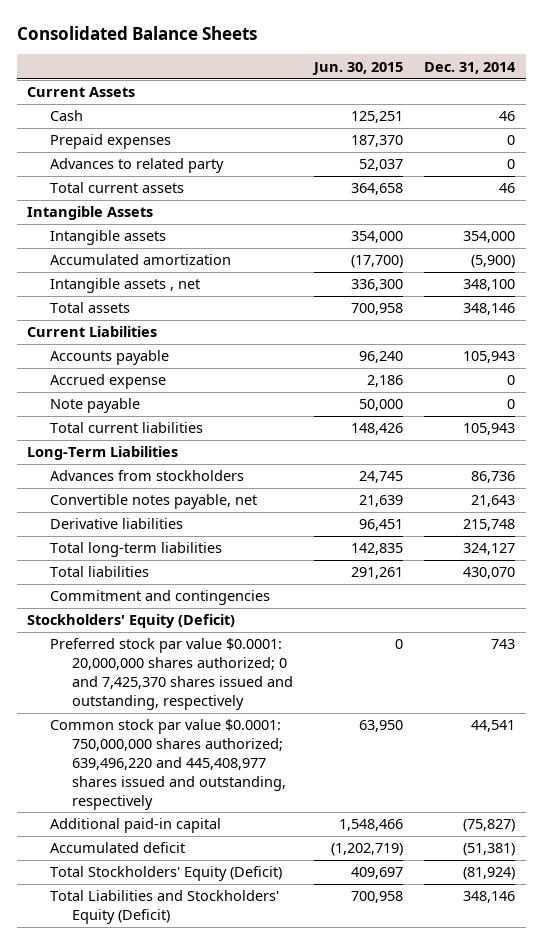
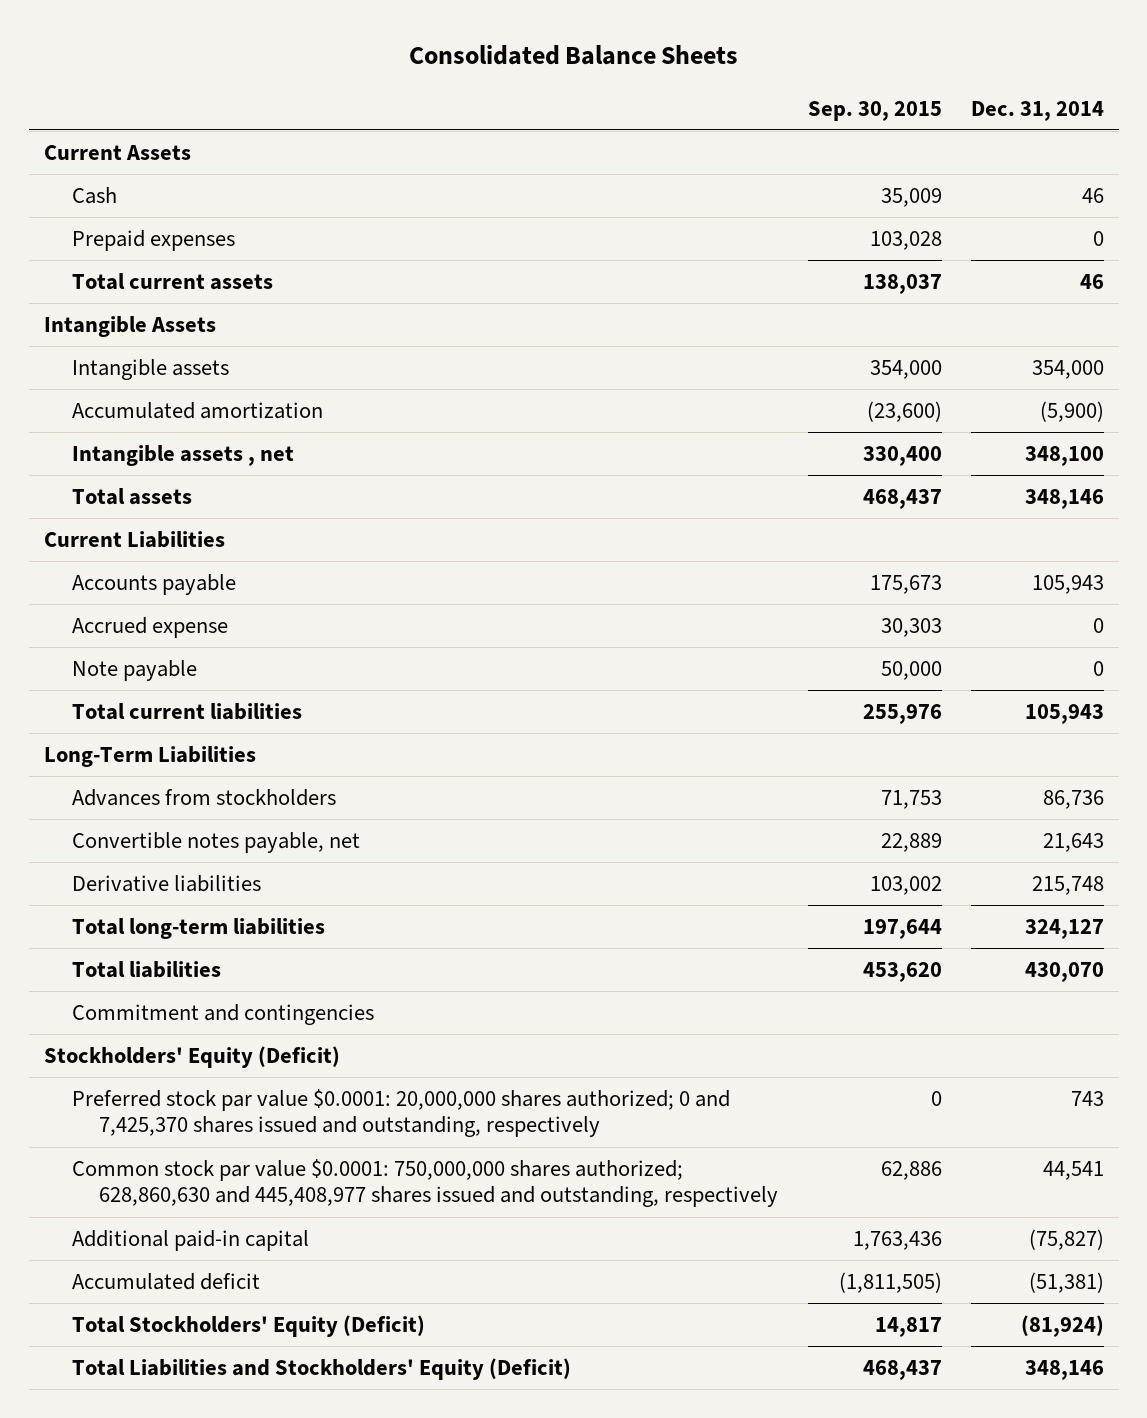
- | Jun. 30, 2015 | Dec. 31, 2014
+ | Sep. 30, 2015 | Dec. 31, 2014
- Advances to related party | 52,037 | 0
- Common stock par value $0.0001: 750,000,000 shares authorized; 639,496,220 and 445,408,977 shares issued and outstanding, respectively | 63,950 | 44,541
+ Common stock par value $0.0001: 750,000,000 shares authorized; 628,860,630 and 445,408,977 shares issued and outstanding, respectively | 62,886 | 44,541

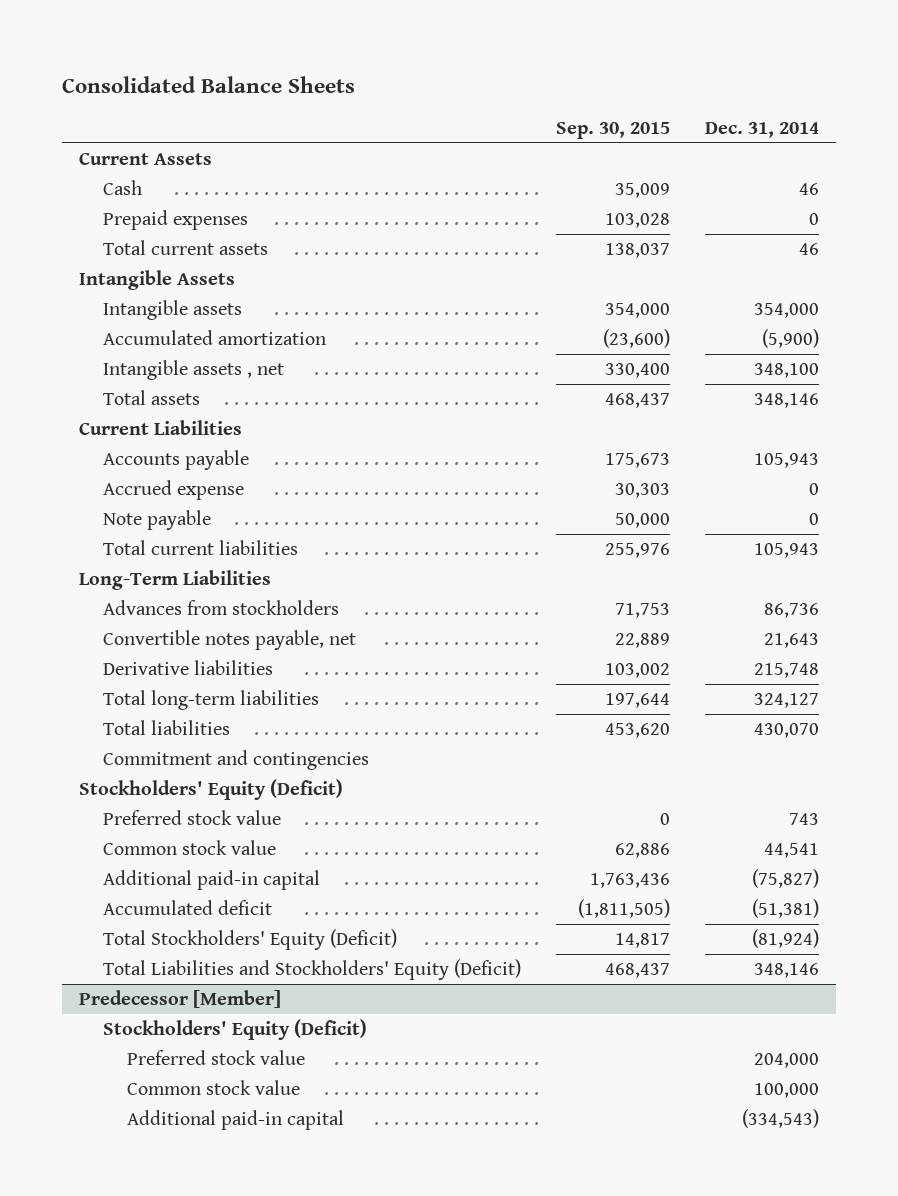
- Preferred stock par value $0.0001: 20,000,000 shares authorized; 0 and 7,425,370 shares issued and outstanding, respectively | 0 | 743
- Common stock par value $0.0001: 750,000,000 shares authorized; 628,860,630 and 445,408,977 shares issued and outstanding, respectively | 62,886 | 44,541
+ Preferred stock value | 0 | 743
+ Common stock value | 62,886 | 44,541
+ Predecessor [Member]
+ Stockholders' Equity (Deficit)
+ Preferred stock value | | 204,000
+ Common stock value | | 100,000
+ Additional paid-in capital | | (334,543)

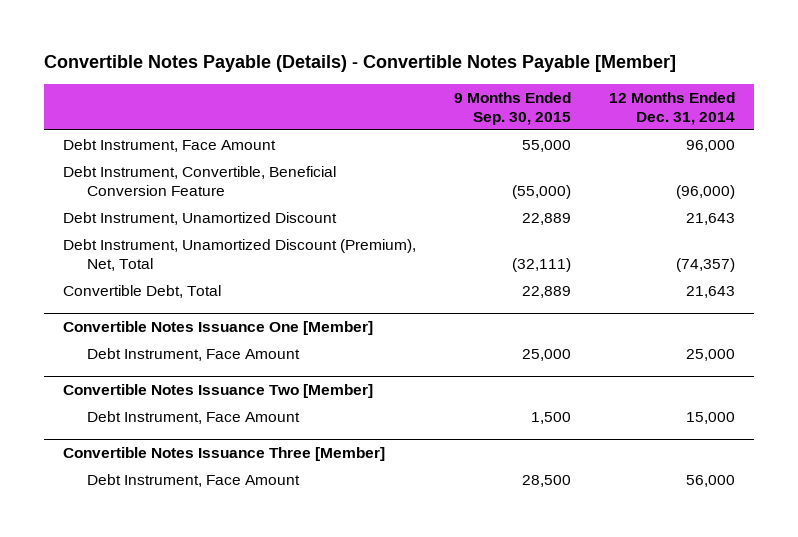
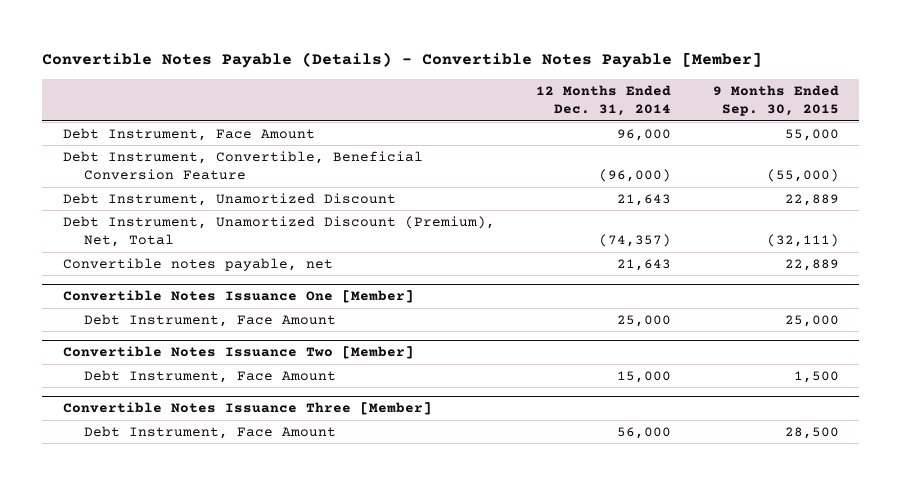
- | 9 Months Ended Sep. 30, 2015 | 12 Months Ended Dec. 31, 2014
+ | 12 Months Ended Dec. 31, 2014 | 9 Months Ended Sep. 30, 2015
- Convertible Debt, Total | 22,889 | 21,643
+ Convertible notes payable, net | 21,643 | 22,889

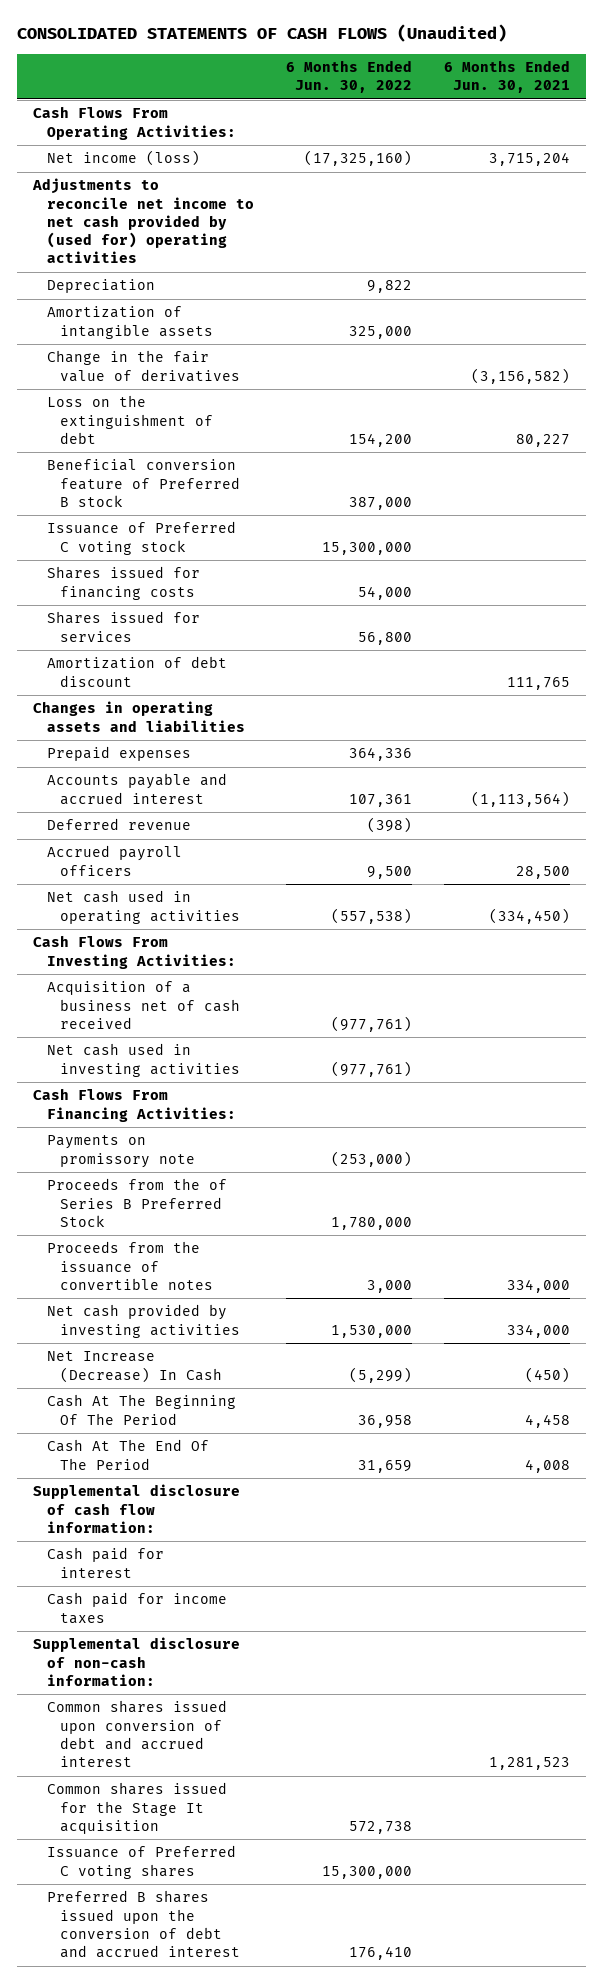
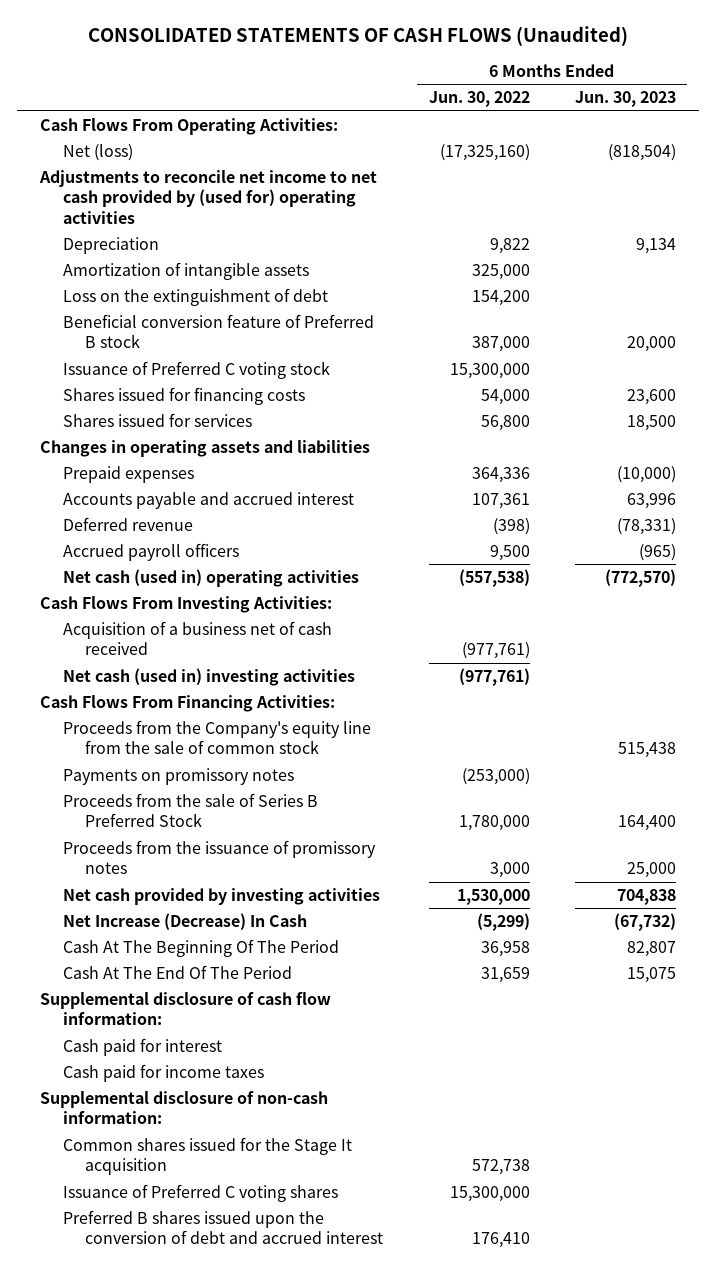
- | 6 Months Ended Jun. 30, 2022 | 6 Months Ended Jun. 30, 2021
+ | 6 Months Ended Jun. 30, 2022 | 6 Months Ended Jun. 30, 2023
- Net income (loss) | (17,325,160) | 3,715,204
+ Net (loss) | (17,325,160) | (818,504)
- Change in the fair value of derivatives | | (3,156,582)
- Amortization of debt discount | | 111,765
- Net cash used in operating activities | (557,538) | (334,450)
+ Net cash (used in) operating activities | (557,538) | (772,570)
- Net cash used in investing activities | (977,761) |
+ Net cash (used in) investing activities | (977,761) |
- Payments on promissory note | (253,000) |
- Proceeds from the of Series B Preferred Stock | 1,780,000 |
- Proceeds from the issuance of convertible notes | 3,000 | 334,000
+ Proceeds from the Company's equity line from the sale of common stock | | 515,438
+ Payments on promissory notes | (253,000) |
+ Proceeds from the sale of Series B Preferred Stock | 1,780,000 | 164,400
+ Proceeds from the issuance of promissory notes | 3,000 | 25,000
- Common shares issued upon conversion of debt and accrued interest | | 1,281,523

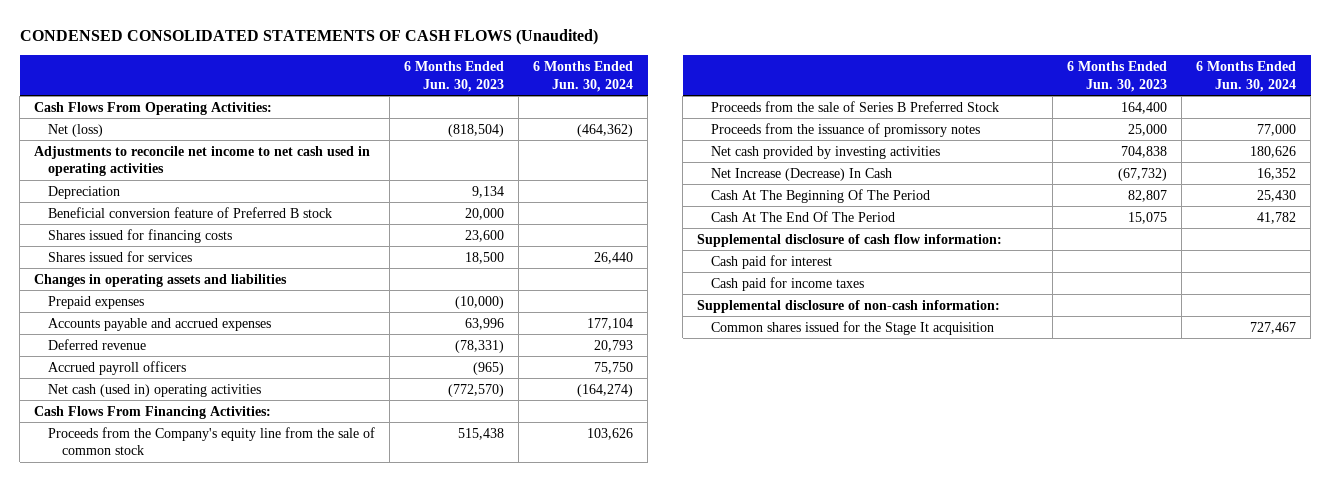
- CONSOLIDATED STATEMENTS OF CASH FLOWS (Unaudited)
+ CONDENSED CONSOLIDATED STATEMENTS OF CASH FLOWS (Unaudited)
- | 6 Months Ended Jun. 30, 2022 | 6 Months Ended Jun. 30, 2023
+ | 6 Months Ended Jun. 30, 2023 | 6 Months Ended Jun. 30, 2024
- Adjustments to reconcile net income to net cash provided by (used for) operating activities
+ Adjustments to reconcile net income to net cash used in operating activities
- Amortization of intangible assets | 325,000 |
- Loss on the extinguishment of debt | 154,200 |
- Issuance of Preferred C voting stock | 15,300,000 |
- Accounts payable and accrued interest | 107,361 | 63,996
+ Accounts payable and accrued expenses | 63,996 | 177,104
- Cash Flows From Investing Activities:
- Acquisition of a business net of cash received | (977,761) |
- Net cash (used in) investing activities | (977,761) |
- Payments on promissory notes | (253,000) |
- Issuance of Preferred C voting shares | 15,300,000 |
- Preferred B shares issued upon the conversion of debt and accrued interest | 176,410 |

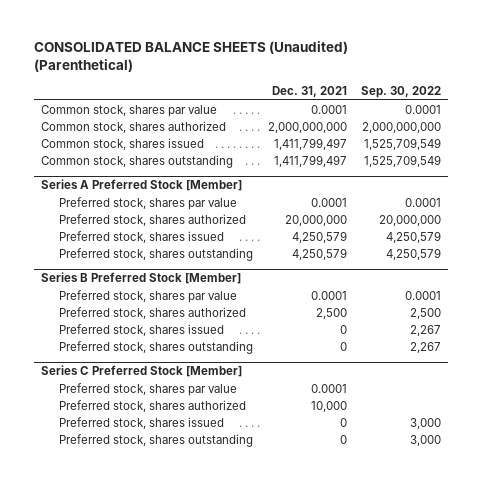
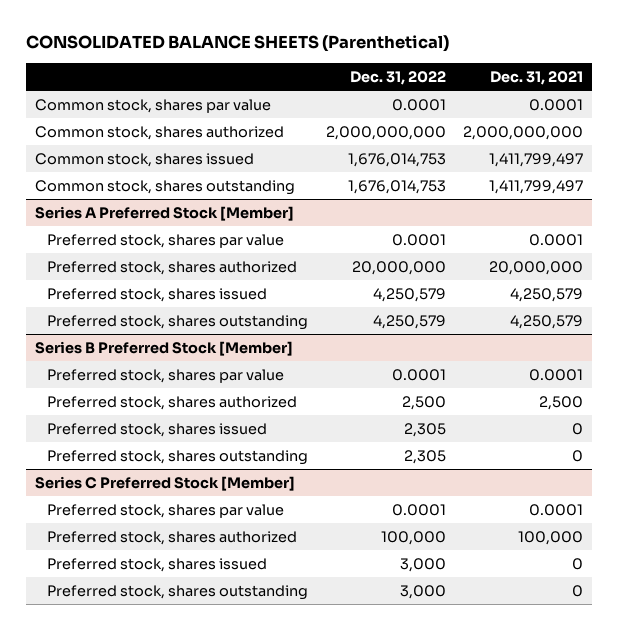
- CONSOLIDATED BALANCE SHEETS (Unaudited) (Parenthetical)
+ CONSOLIDATED BALANCE SHEETS (Parenthetical)
- | Dec. 31, 2021 | Sep. 30, 2022
+ | Dec. 31, 2022 | Dec. 31, 2021
@ Series C Preferred Stock [Member]
- Preferred stock, shares authorized | 10,000 |
+ Preferred stock, shares authorized | 100,000 | 100,000

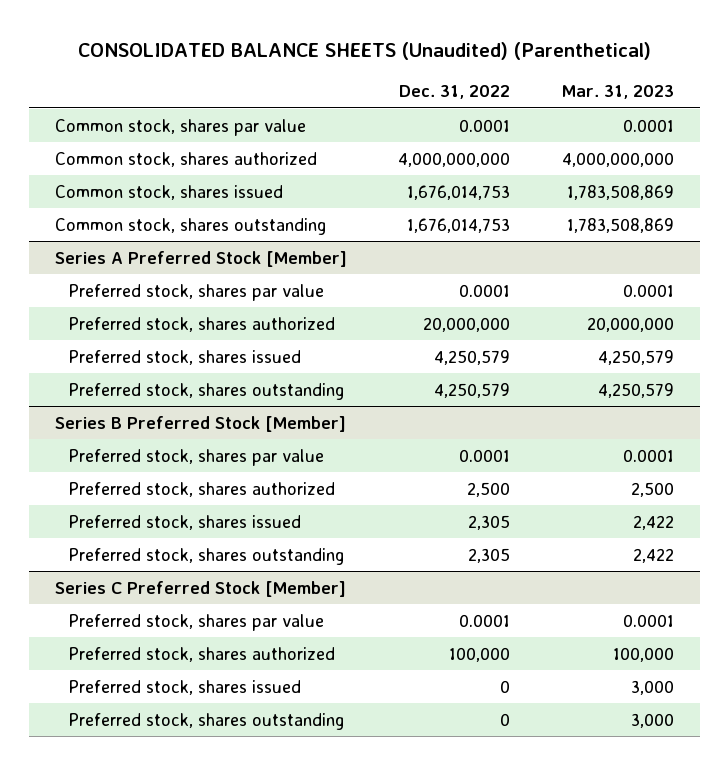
- CONSOLIDATED BALANCE SHEETS (Parenthetical)
+ CONSOLIDATED BALANCE SHEETS (Unaudited) (Parenthetical)
- | Dec. 31, 2022 | Dec. 31, 2021
+ | Dec. 31, 2022 | Mar. 31, 2023
- Common stock, shares authorized | 2,000,000,000 | 2,000,000,000
+ Common stock, shares authorized | 4,000,000,000 | 4,000,000,000
@ Series C Preferred Stock [Member]
- Preferred stock, shares issued | 3,000 | 0
- Preferred stock, shares outstanding | 3,000 | 0
+ Preferred stock, shares issued | 0 | 3,000
+ Preferred stock, shares outstanding | 0 | 3,000

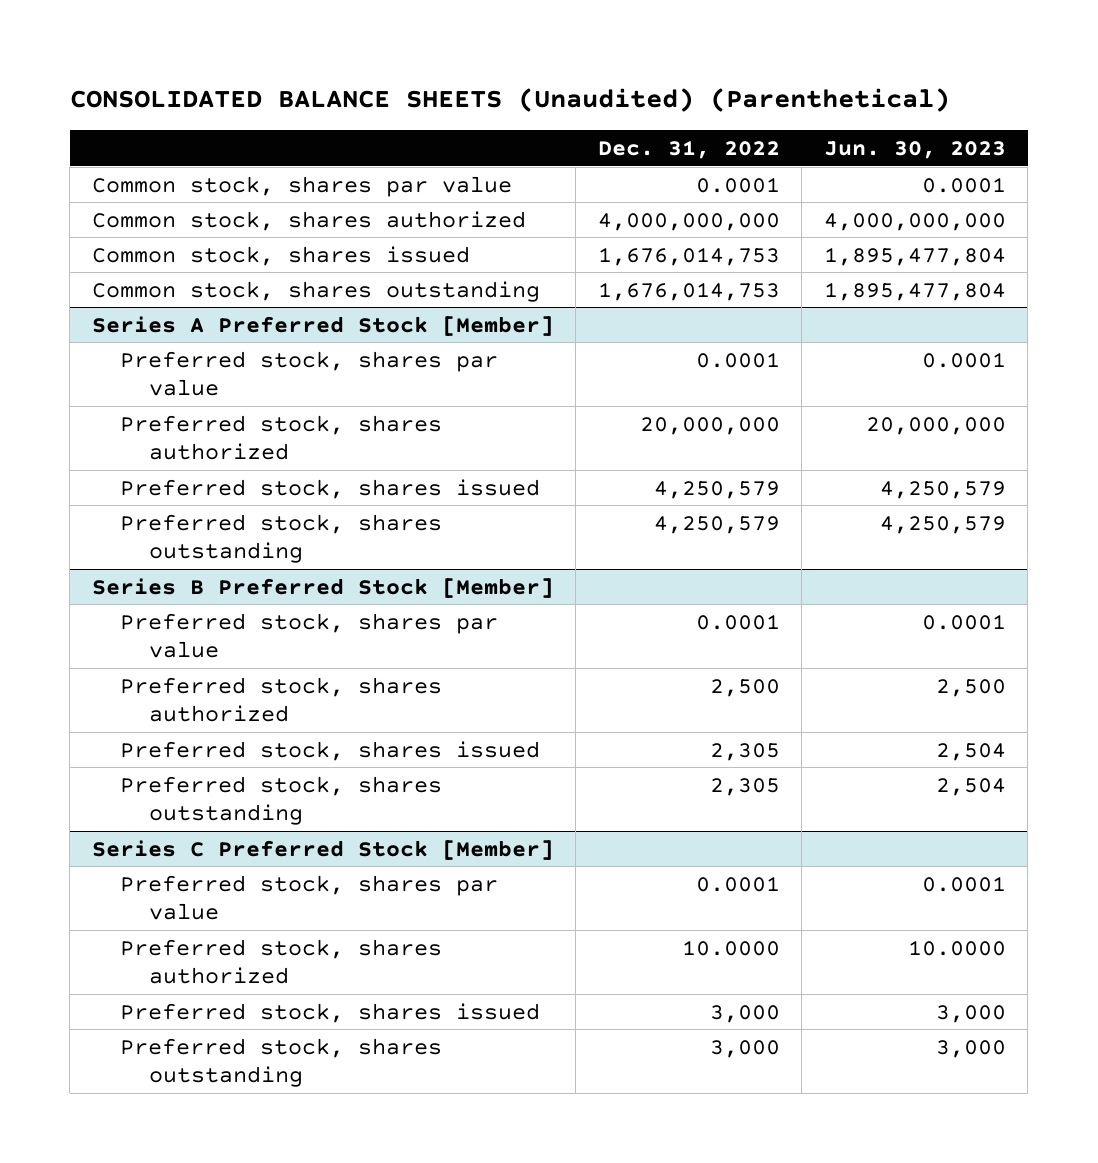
- | Dec. 31, 2022 | Mar. 31, 2023
+ | Dec. 31, 2022 | Jun. 30, 2023
@ Series C Preferred Stock [Member]
- Preferred stock, shares authorized | 100,000 | 100,000
- Preferred stock, shares issued | 0 | 3,000
- Preferred stock, shares outstanding | 0 | 3,000
+ Preferred stock, shares authorized | 10.0000 | 10.0000
+ Preferred stock, shares issued | 3,000 | 3,000
+ Preferred stock, shares outstanding | 3,000 | 3,000

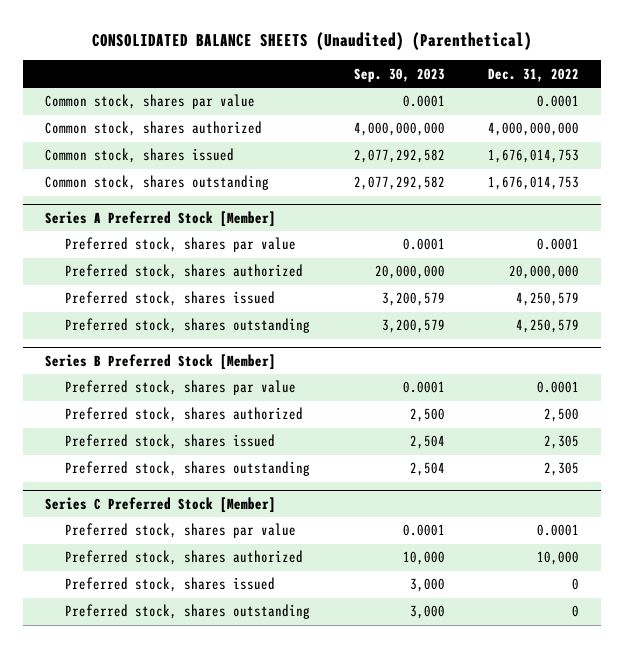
- | Dec. 31, 2022 | Jun. 30, 2023
+ | Sep. 30, 2023 | Dec. 31, 2022
@ Series C Preferred Stock [Member]
- Preferred stock, shares authorized | 10.0000 | 10.0000
- Preferred stock, shares issued | 3,000 | 3,000
- Preferred stock, shares outstanding | 3,000 | 3,000
+ Preferred stock, shares authorized | 10,000 | 10,000
+ Preferred stock, shares issued | 3,000 | 0
+ Preferred stock, shares outstanding | 3,000 | 0

